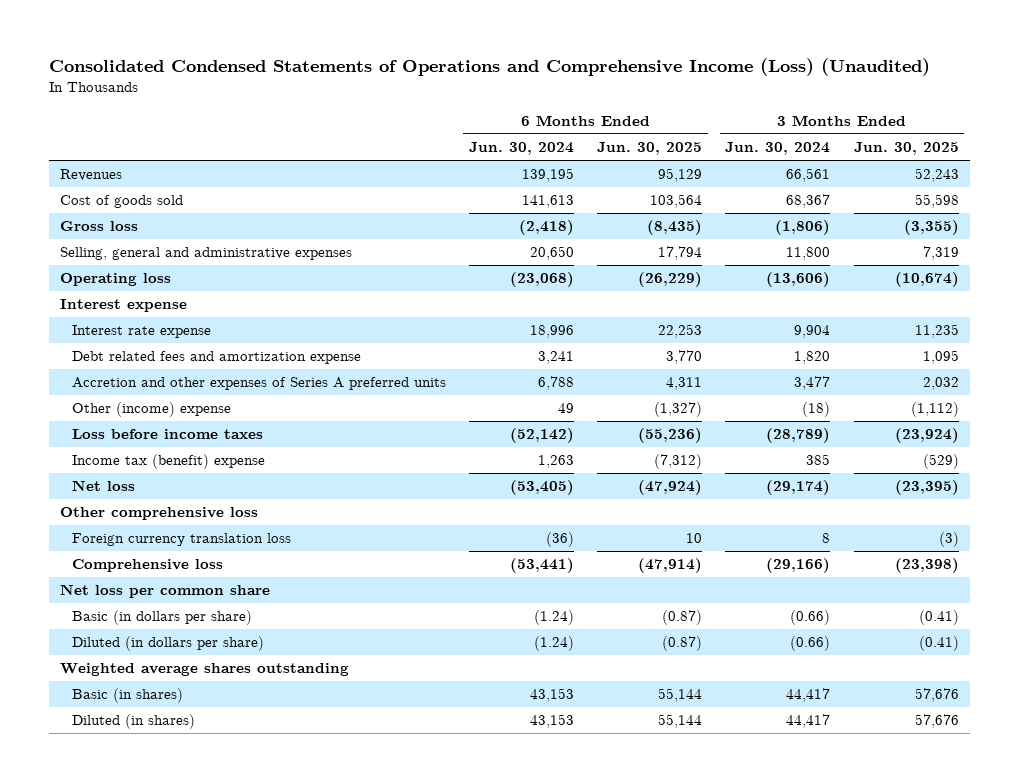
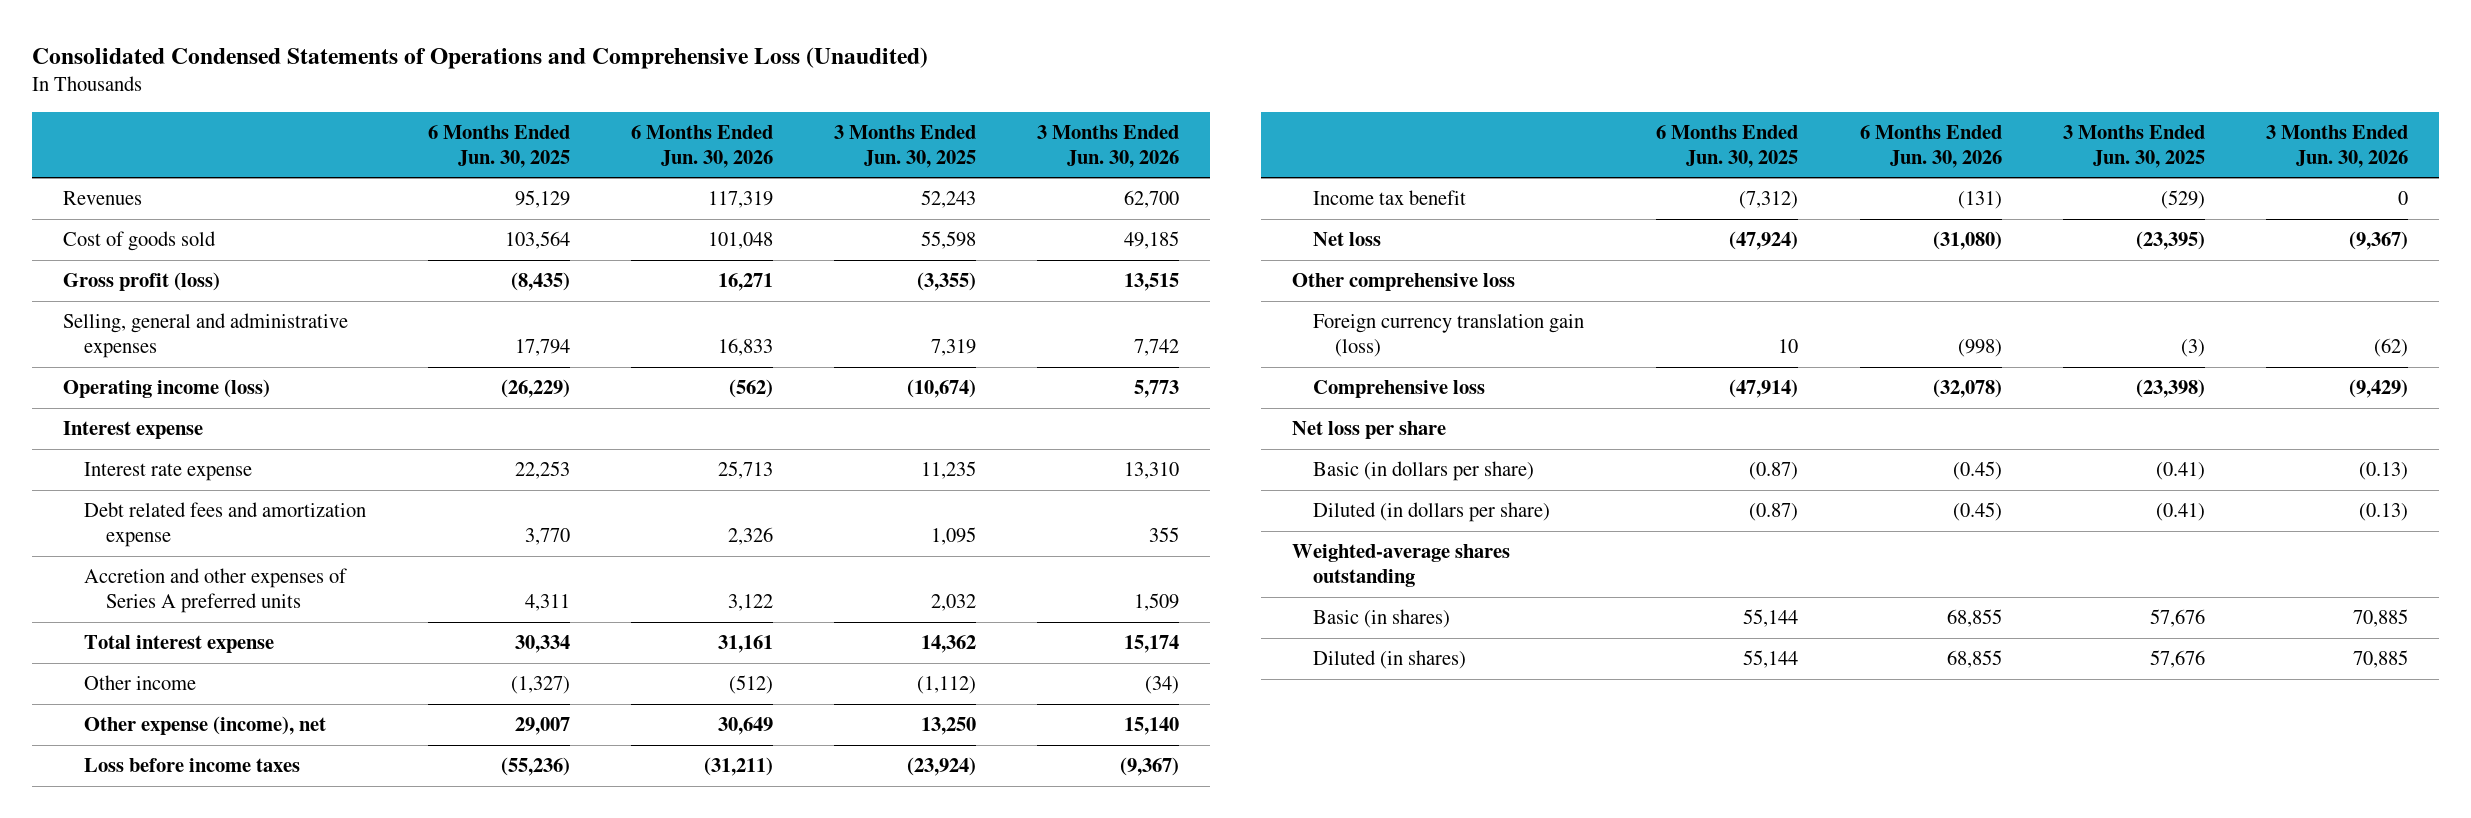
- Consolidated Condensed Statements of Operations and Comprehensive Income (Loss) (Unaudited)
+ Consolidated Condensed Statements of Operations and Comprehensive Loss (Unaudited)
- | 6 Months Ended Jun. 30, 2024 | 6 Months Ended Jun. 30, 2025 | 3 Months Ended Jun. 30, 2024 | 3 Months Ended Jun. 30, 2025
+ | 6 Months Ended Jun. 30, 2025 | 6 Months Ended Jun. 30, 2026 | 3 Months Ended Jun. 30, 2025 | 3 Months Ended Jun. 30, 2026
- Gross loss | (2,418) | (8,435) | (1,806) | (3,355)
+ Gross profit (loss) | (8,435) | 16,271 | (3,355) | 13,515
- Operating loss | (23,068) | (26,229) | (13,606) | (10,674)
+ Operating income (loss) | (26,229) | (562) | (10,674) | 5,773
- Other (income) expense | 49 | (1,327) | (18) | (1,112)
+ Total interest expense | 30,334 | 31,161 | 14,362 | 15,174
+ Other income | (1,327) | (512) | (1,112) | (34)
+ Other expense (income), net | 29,007 | 30,649 | 13,250 | 15,140
- Income tax (benefit) expense | 1,263 | (7,312) | 385 | (529)
+ Income tax benefit | (7,312) | (131) | (529) | 0
- Foreign currency translation loss | (36) | 10 | 8 | (3)
+ Foreign currency translation gain (loss) | 10 | (998) | (3) | (62)
- Net loss per common share
+ Net loss per share
- Weighted average shares outstanding
+ Weighted-average shares outstanding

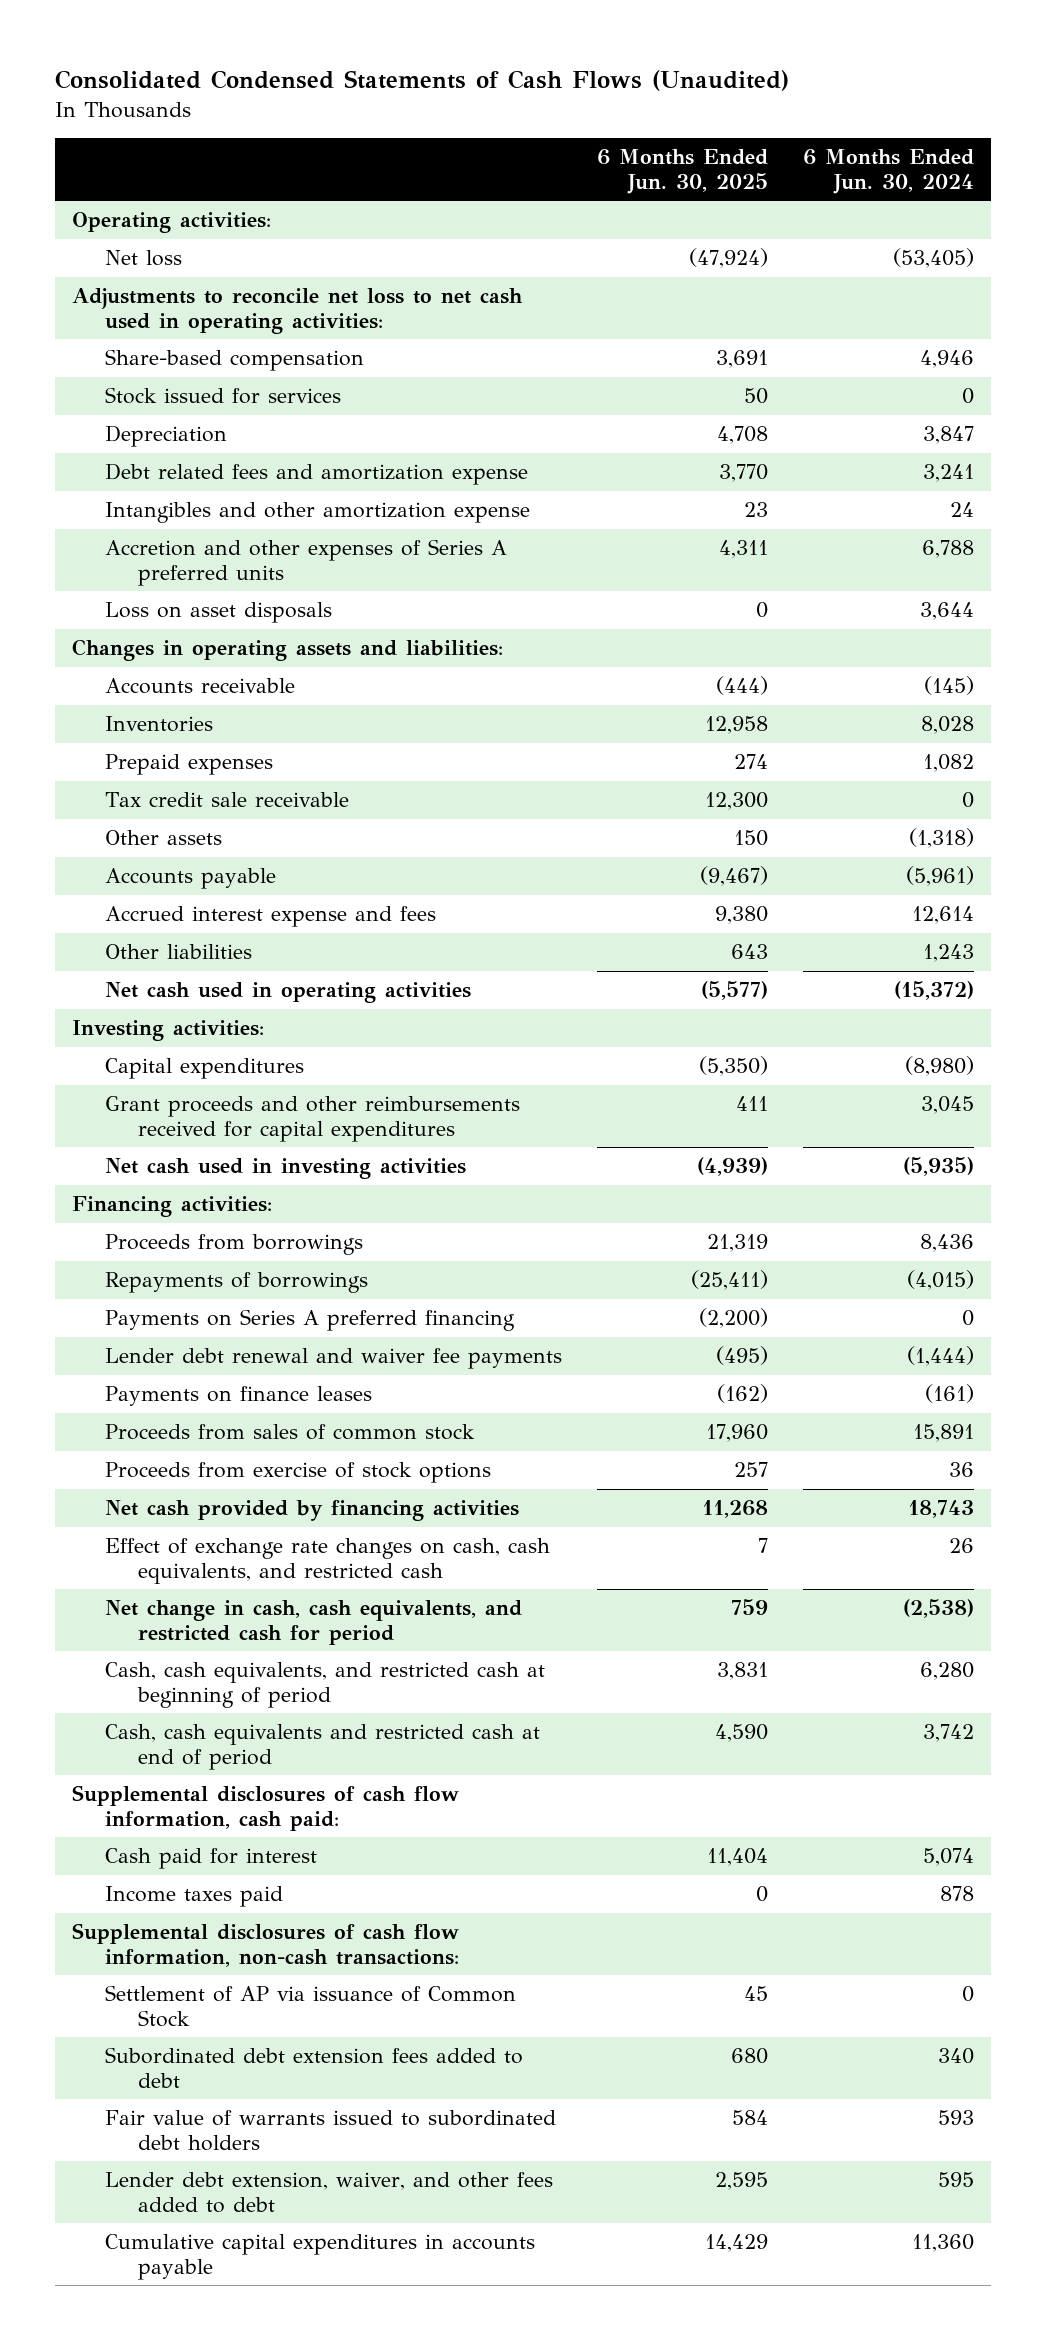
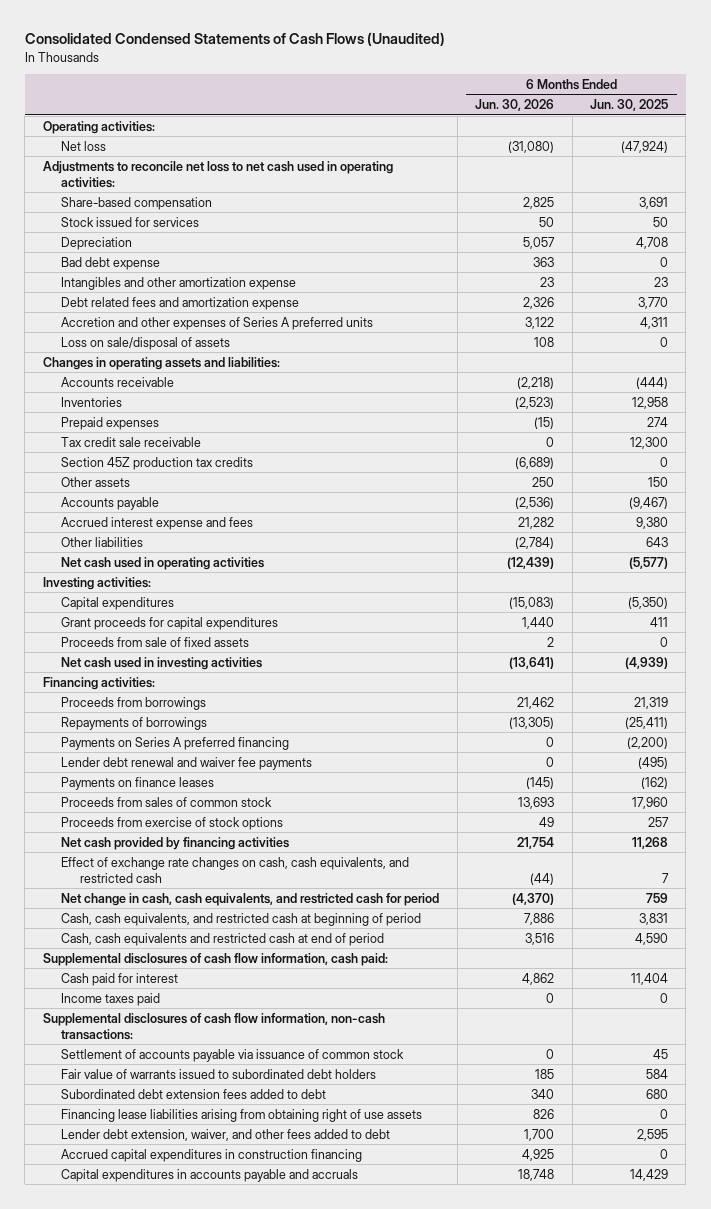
- | 6 Months Ended Jun. 30, 2025 | 6 Months Ended Jun. 30, 2024
+ | 6 Months Ended Jun. 30, 2026 | 6 Months Ended Jun. 30, 2025
+ Bad debt expense | 363 | 0
moved down: Debt related fees and amortization expense | 2,326 | 3,770
- Loss on asset disposals | 0 | 3,644
+ Loss on sale/disposal of assets | 108 | 0
+ Section 45Z production tax credits | (6,689) | 0
- Grant proceeds and other reimbursements received for capital expenditures | 411 | 3,045
+ Grant proceeds for capital expenditures | 1,440 | 411
+ Proceeds from sale of fixed assets | 2 | 0
- Settlement of AP via issuance of Common Stock | 45 | 0
+ Settlement of accounts payable via issuance of common stock | 0 | 45
moved down: Subordinated debt extension fees added to debt | 340 | 680
+ Financing lease liabilities arising from obtaining right of use assets | 826 | 0
- Cumulative capital expenditures in accounts payable | 14,429 | 11,360
+ Accrued capital expenditures in construction financing | 4,925 | 0
+ Capital expenditures in accounts payable and accruals | 18,748 | 14,429

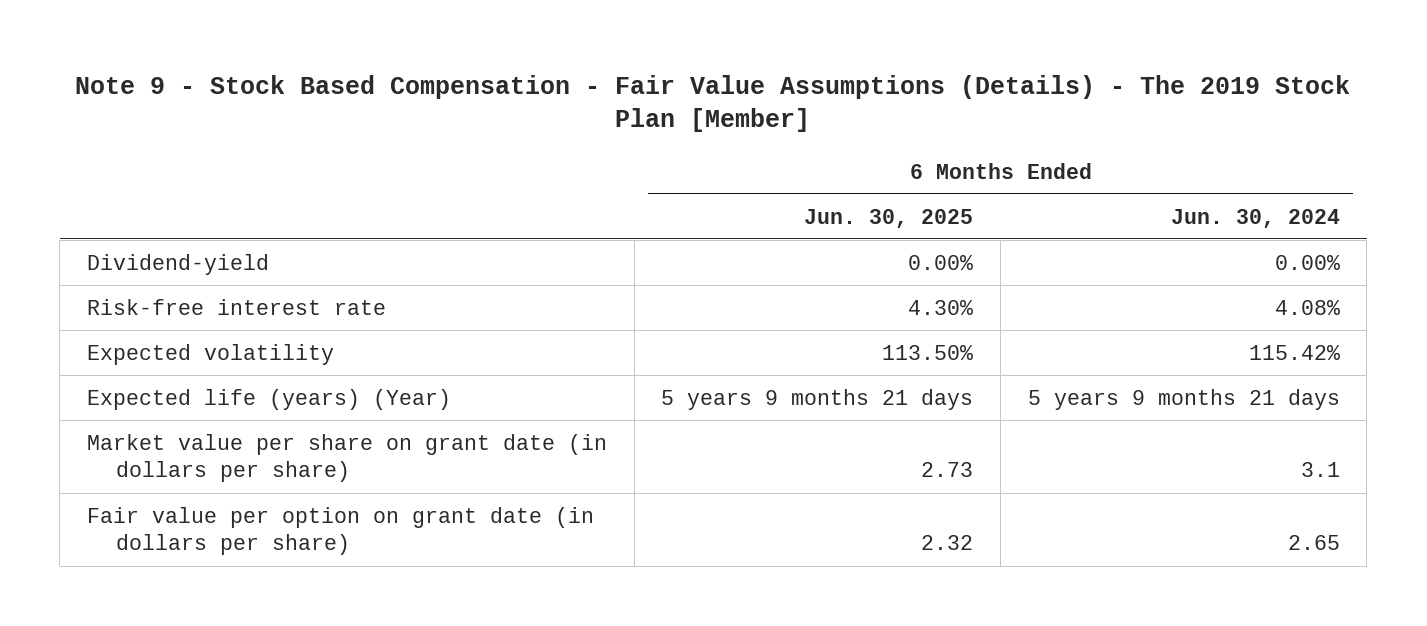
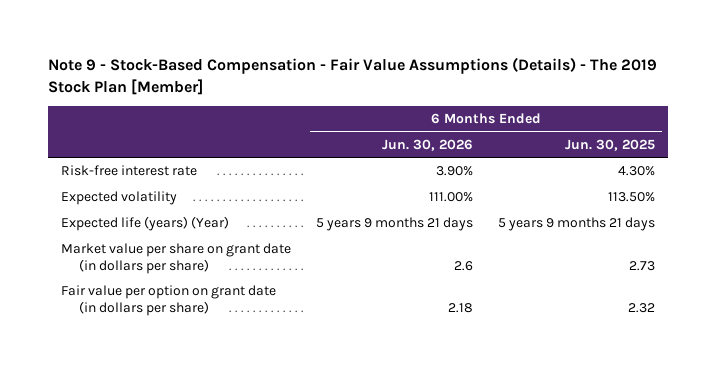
- Note 9 - Stock Based Compensation - Fair Value Assumptions (Details) - The 2019 Stock Plan [Member]
+ Note 9 - Stock-Based Compensation - Fair Value Assumptions (Details) - The 2019 Stock Plan [Member]
- | 6 Months Ended Jun. 30, 2025 | 6 Months Ended Jun. 30, 2024
+ | 6 Months Ended Jun. 30, 2026 | 6 Months Ended Jun. 30, 2025
- Dividend-yield | 0.00% | 0.00%

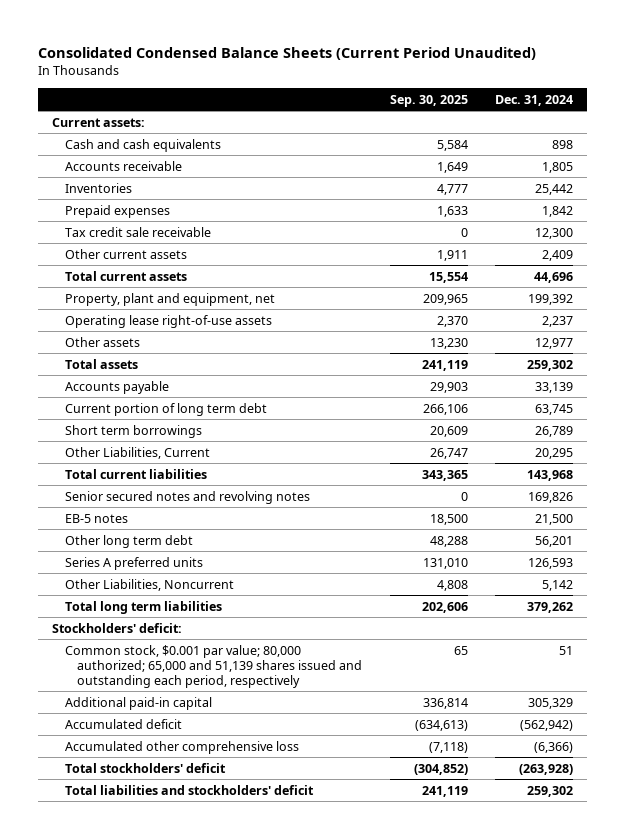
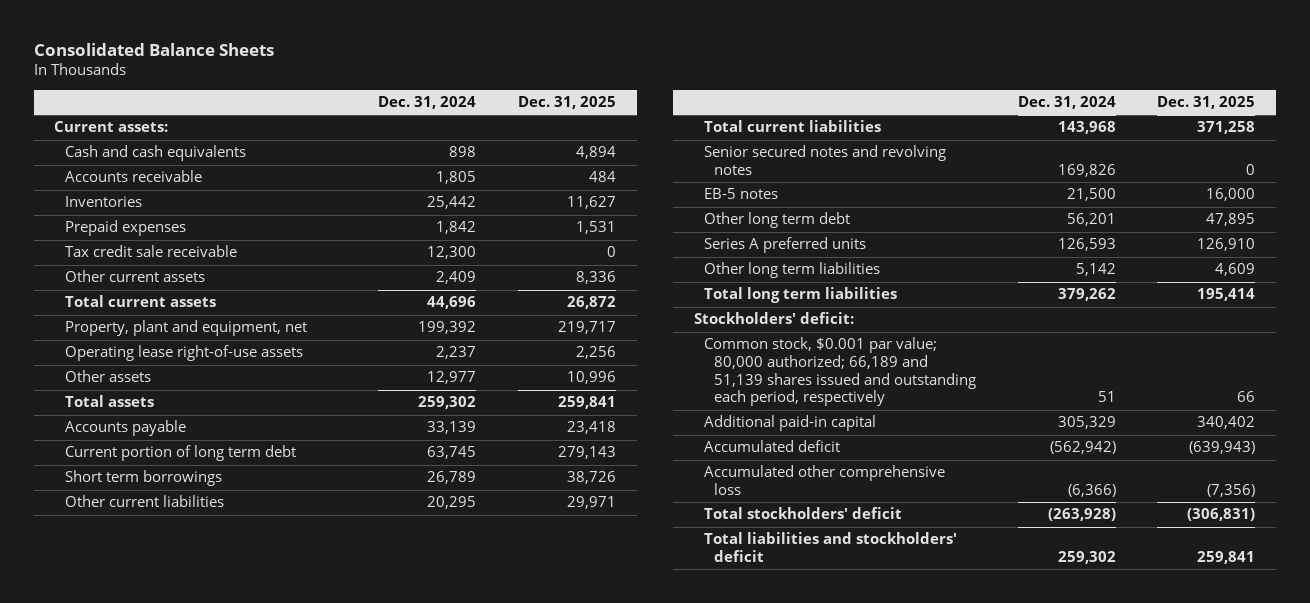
- Consolidated Condensed Balance Sheets (Current Period Unaudited)
+ Consolidated Balance Sheets
- | Sep. 30, 2025 | Dec. 31, 2024
+ | Dec. 31, 2024 | Dec. 31, 2025
- Other Liabilities, Current | 26,747 | 20,295
+ Other current liabilities | 20,295 | 29,971
- Other Liabilities, Noncurrent | 4,808 | 5,142
+ Other long term liabilities | 5,142 | 4,609
- Common stock, $0.001 par value; 80,000 authorized; 65,000 and 51,139 shares issued and outstanding each period, respectively | 65 | 51
+ Common stock, $0.001 par value; 80,000 authorized; 66,189 and 51,139 shares issued and outstanding each period, respectively | 51 | 66

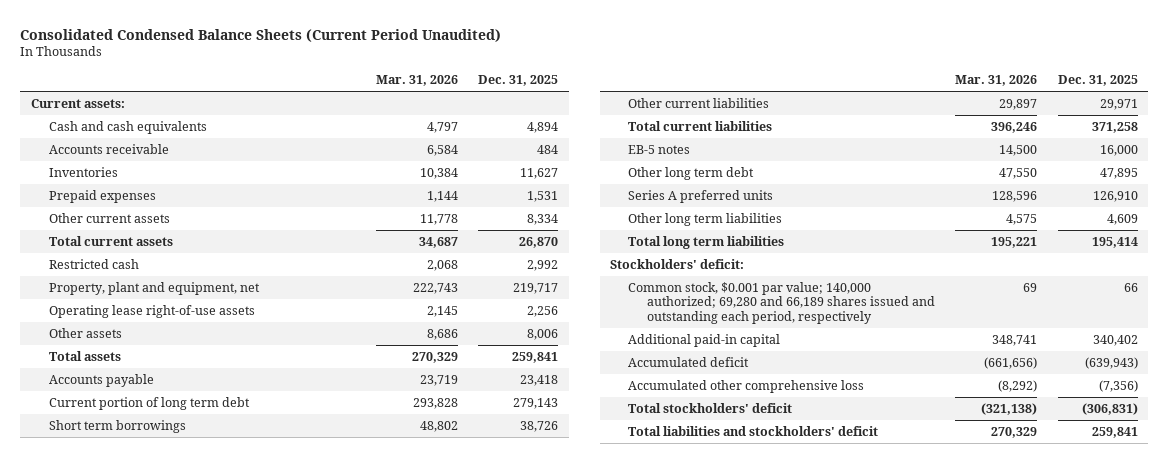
- Consolidated Balance Sheets
+ Consolidated Condensed Balance Sheets (Current Period Unaudited)
- | Dec. 31, 2024 | Dec. 31, 2025
+ | Mar. 31, 2026 | Dec. 31, 2025
- Tax credit sale receivable | 12,300 | 0
- Other current assets | 2,409 | 8,336
- Total current assets | 44,696 | 26,872
+ Other current assets | 11,778 | 8,334
+ Total current assets | 34,687 | 26,870
+ Restricted cash | 2,068 | 2,992
- Other assets | 12,977 | 10,996
+ Other assets | 8,686 | 8,006
- Senior secured notes and revolving notes | 169,826 | 0
- Common stock, $0.001 par value; 80,000 authorized; 66,189 and 51,139 shares issued and outstanding each period, respectively | 51 | 66
+ Common stock, $0.001 par value; 140,000 authorized; 69,280 and 66,189 shares issued and outstanding each period, respectively | 69 | 66

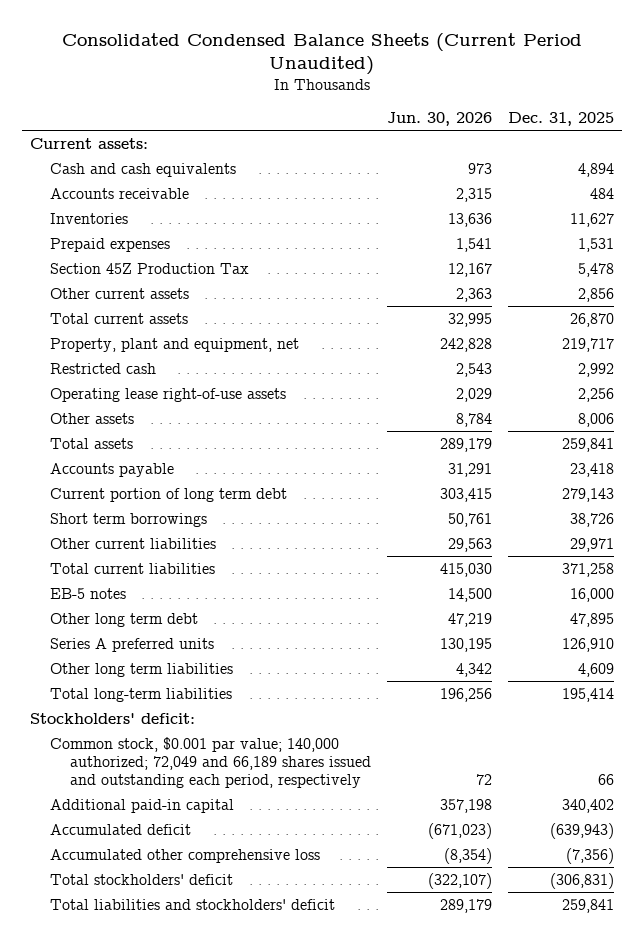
- | Mar. 31, 2026 | Dec. 31, 2025
+ | Jun. 30, 2026 | Dec. 31, 2025
- Other current assets | 11,778 | 8,334
+ Section 45Z Production Tax | 12,167 | 5,478
+ Other current assets | 2,363 | 2,856
moved down: Restricted cash | 2,543 | 2,992
- Total long term liabilities | 195,221 | 195,414
+ Total long-term liabilities | 196,256 | 195,414
- Common stock, $0.001 par value; 140,000 authorized; 69,280 and 66,189 shares issued and outstanding each period, respectively | 69 | 66
+ Common stock, $0.001 par value; 140,000 authorized; 72,049 and 66,189 shares issued and outstanding each period, respectively | 72 | 66

